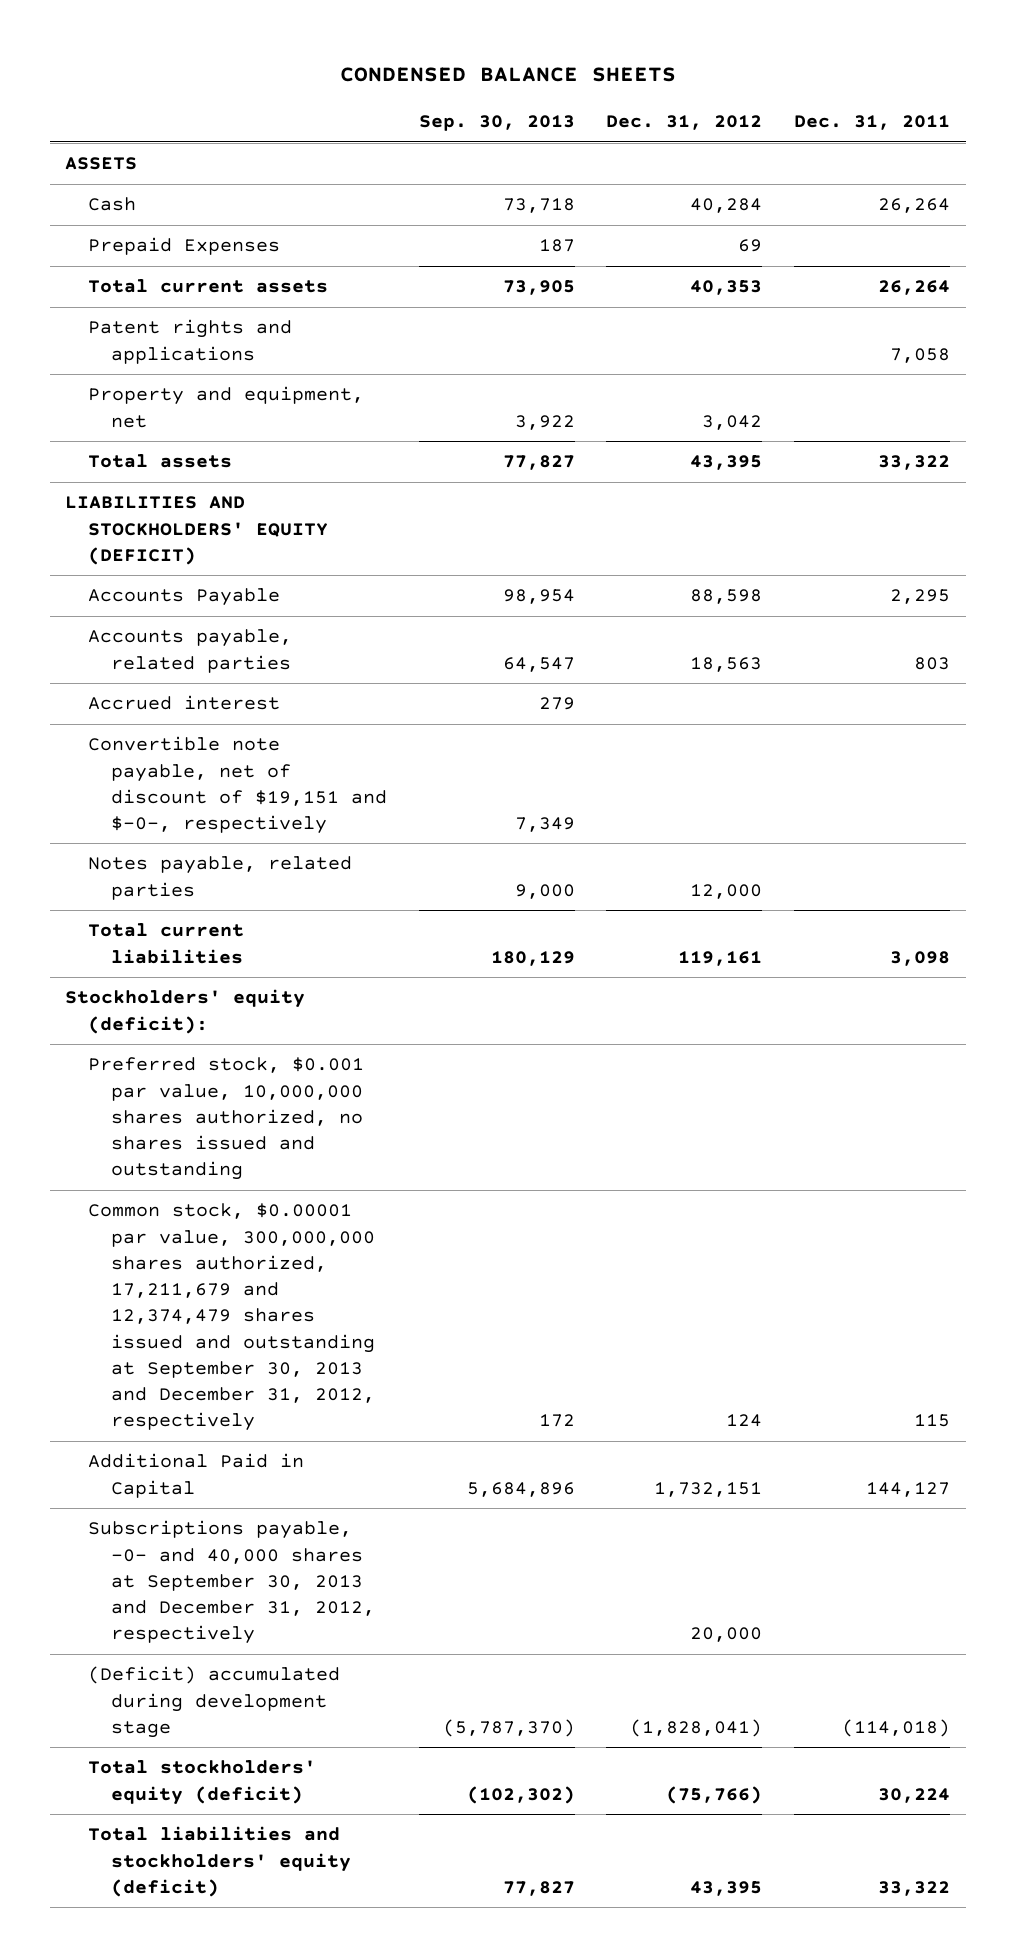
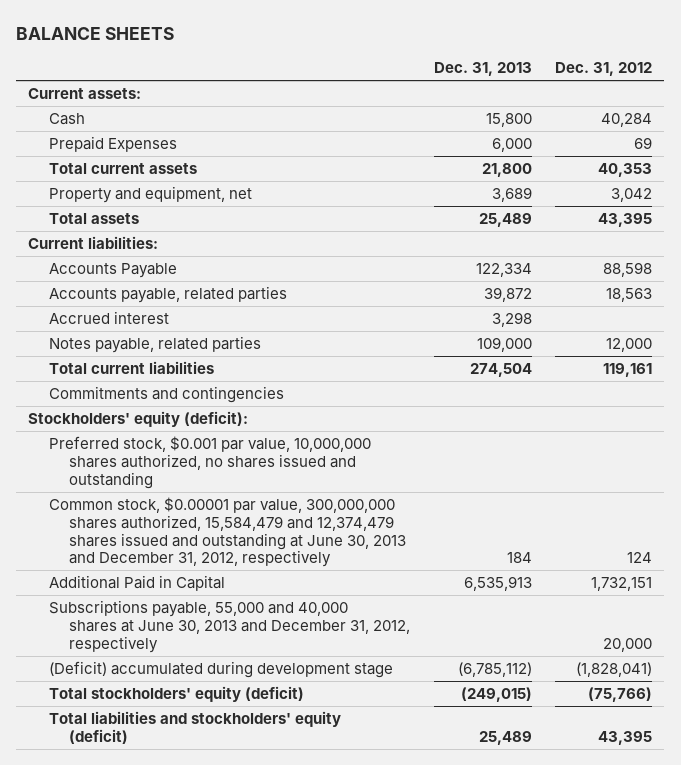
- CONDENSED BALANCE SHEETS
+ BALANCE SHEETS
- | Sep. 30, 2013 | Dec. 31, 2012 | Dec. 31, 2011
+ | Dec. 31, 2013 | Dec. 31, 2012
- ASSETS
+ Current assets:
- Patent rights and applications | | | 7,058
- LIABILITIES AND STOCKHOLDERS' EQUITY (DEFICIT)
+ Current liabilities:
- Convertible note payable, net of discount of $19,151 and $-0-, respectively | 7,349 | |
+ Commitments and contingencies
- Common stock, $0.00001 par value, 300,000,000 shares authorized, 17,211,679 and 12,374,479 shares issued and outstanding at September 30, 2013 and December 31, 2012, respectively | 172 | 124 | 115
+ Common stock, $0.00001 par value, 300,000,000 shares authorized, 15,584,479 and 12,374,479 shares issued and outstanding at June 30, 2013 and December 31, 2012, respectively | 184 | 124
- Subscriptions payable, -0- and 40,000 shares at September 30, 2013 and December 31, 2012, respectively | | 20,000 |
+ Subscriptions payable, 55,000 and 40,000 shares at June 30, 2013 and December 31, 2012, respectively | | 20,000

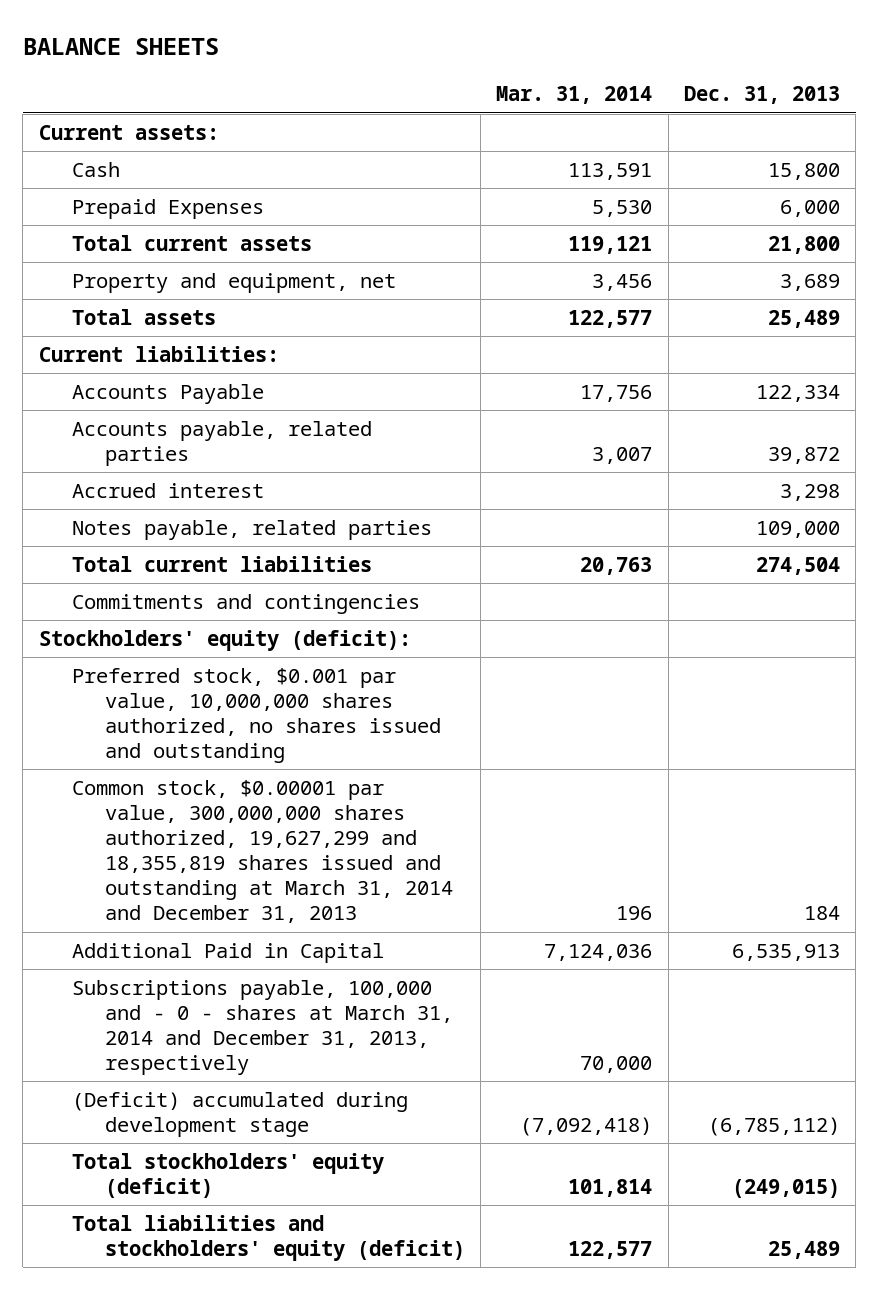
- | Dec. 31, 2013 | Dec. 31, 2012
+ | Mar. 31, 2014 | Dec. 31, 2013
- Common stock, $0.00001 par value, 300,000,000 shares authorized, 15,584,479 and 12,374,479 shares issued and outstanding at June 30, 2013 and December 31, 2012, respectively | 184 | 124
+ Common stock, $0.00001 par value, 300,000,000 shares authorized, 19,627,299 and 18,355,819 shares issued and outstanding at March 31, 2014 and December 31, 2013 | 196 | 184
- Subscriptions payable, 55,000 and 40,000 shares at June 30, 2013 and December 31, 2012, respectively | | 20,000
+ Subscriptions payable, 100,000 and - 0 - shares at March 31, 2014 and December 31, 2013, respectively | 70,000 |

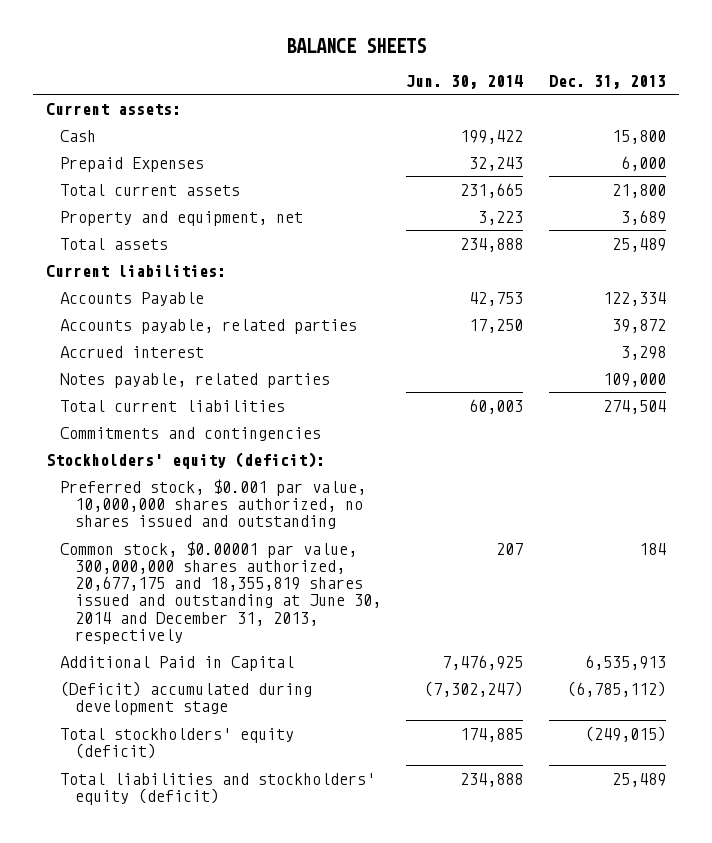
- | Mar. 31, 2014 | Dec. 31, 2013
+ | Jun. 30, 2014 | Dec. 31, 2013
- Common stock, $0.00001 par value, 300,000,000 shares authorized, 19,627,299 and 18,355,819 shares issued and outstanding at March 31, 2014 and December 31, 2013 | 196 | 184
+ Common stock, $0.00001 par value, 300,000,000 shares authorized, 20,677,175 and 18,355,819 shares issued and outstanding at June 30, 2014 and December 31, 2013, respectively | 207 | 184
- Subscriptions payable, 100,000 and - 0 - shares at March 31, 2014 and December 31, 2013, respectively | 70,000 |

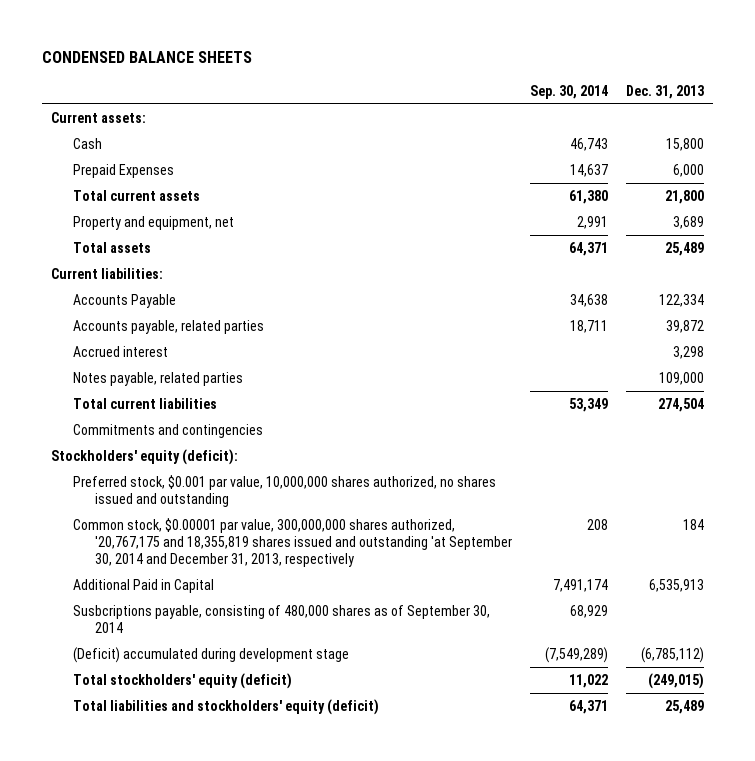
- BALANCE SHEETS
+ CONDENSED BALANCE SHEETS
- | Jun. 30, 2014 | Dec. 31, 2013
+ | Sep. 30, 2014 | Dec. 31, 2013
- Common stock, $0.00001 par value, 300,000,000 shares authorized, 20,677,175 and 18,355,819 shares issued and outstanding at June 30, 2014 and December 31, 2013, respectively | 207 | 184
+ Common stock, $0.00001 par value, 300,000,000 shares authorized, '20,767,175 and 18,355,819 shares issued and outstanding 'at September 30, 2014 and December 31, 2013, respectively | 208 | 184
+ Susbcriptions payable, consisting of 480,000 shares as of September 30, 2014 | 68,929 |

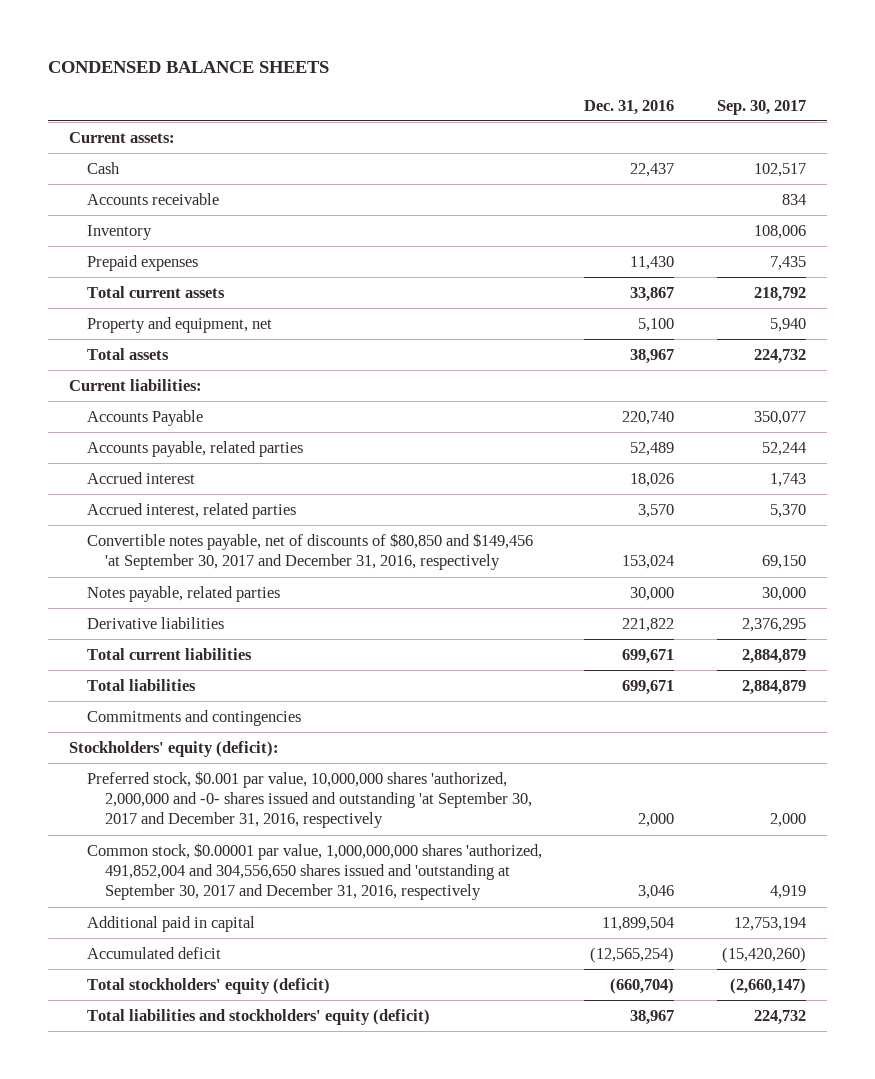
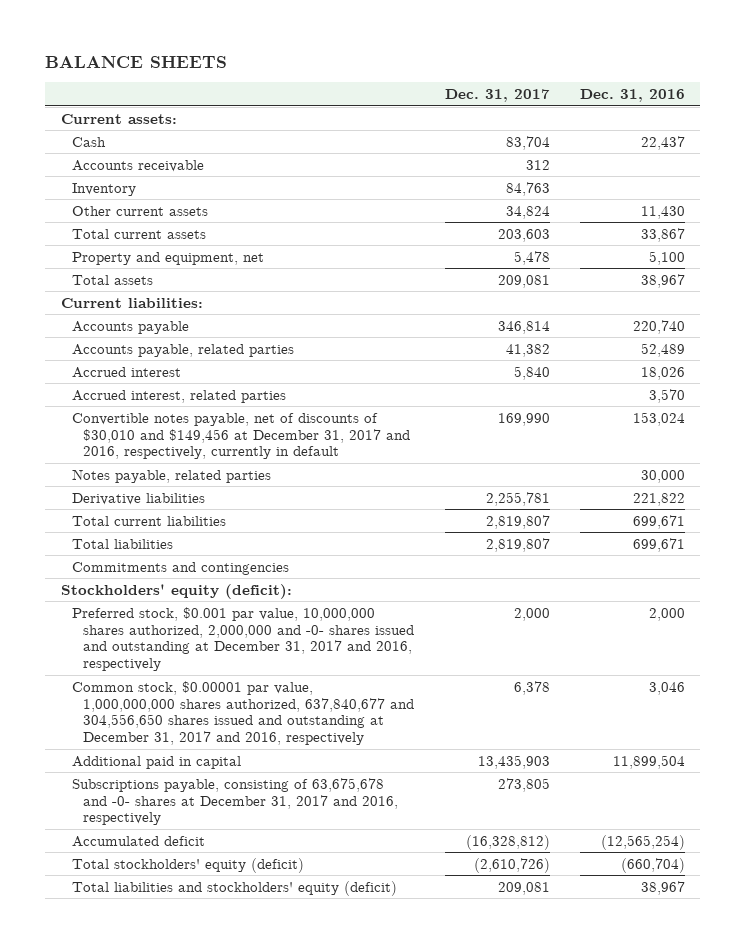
- CONDENSED BALANCE SHEETS
+ BALANCE SHEETS
- | Dec. 31, 2016 | Sep. 30, 2017
+ | Dec. 31, 2017 | Dec. 31, 2016
- Prepaid expenses | 11,430 | 7,435
+ Other current assets | 34,824 | 11,430
- Accounts Payable | 220,740 | 350,077
+ Accounts payable | 346,814 | 220,740
- Convertible notes payable, net of discounts of $80,850 and $149,456 'at September 30, 2017 and December 31, 2016, respectively | 153,024 | 69,150
+ Convertible notes payable, net of discounts of $30,010 and $149,456 at December 31, 2017 and 2016, respectively, currently in default | 169,990 | 153,024
- Preferred stock, $0.001 par value, 10,000,000 shares 'authorized, 2,000,000 and -0- shares issued and outstanding 'at September 30, 2017 and December 31, 2016, respectively | 2,000 | 2,000
- Common stock, $0.00001 par value, 1,000,000,000 shares 'authorized, 491,852,004 and 304,556,650 shares issued and 'outstanding at September 30, 2017 and December 31, 2016, respectively | 3,046 | 4,919
+ Preferred stock, $0.001 par value, 10,000,000 shares authorized, 2,000,000 and -0- shares issued and outstanding at December 31, 2017 and 2016, respectively | 2,000 | 2,000
+ Common stock, $0.00001 par value, 1,000,000,000 shares authorized, 637,840,677 and 304,556,650 shares issued and outstanding at December 31, 2017 and 2016, respectively | 6,378 | 3,046
+ Subscriptions payable, consisting of 63,675,678 and -0- shares at December 31, 2017 and 2016, respectively | 273,805 |

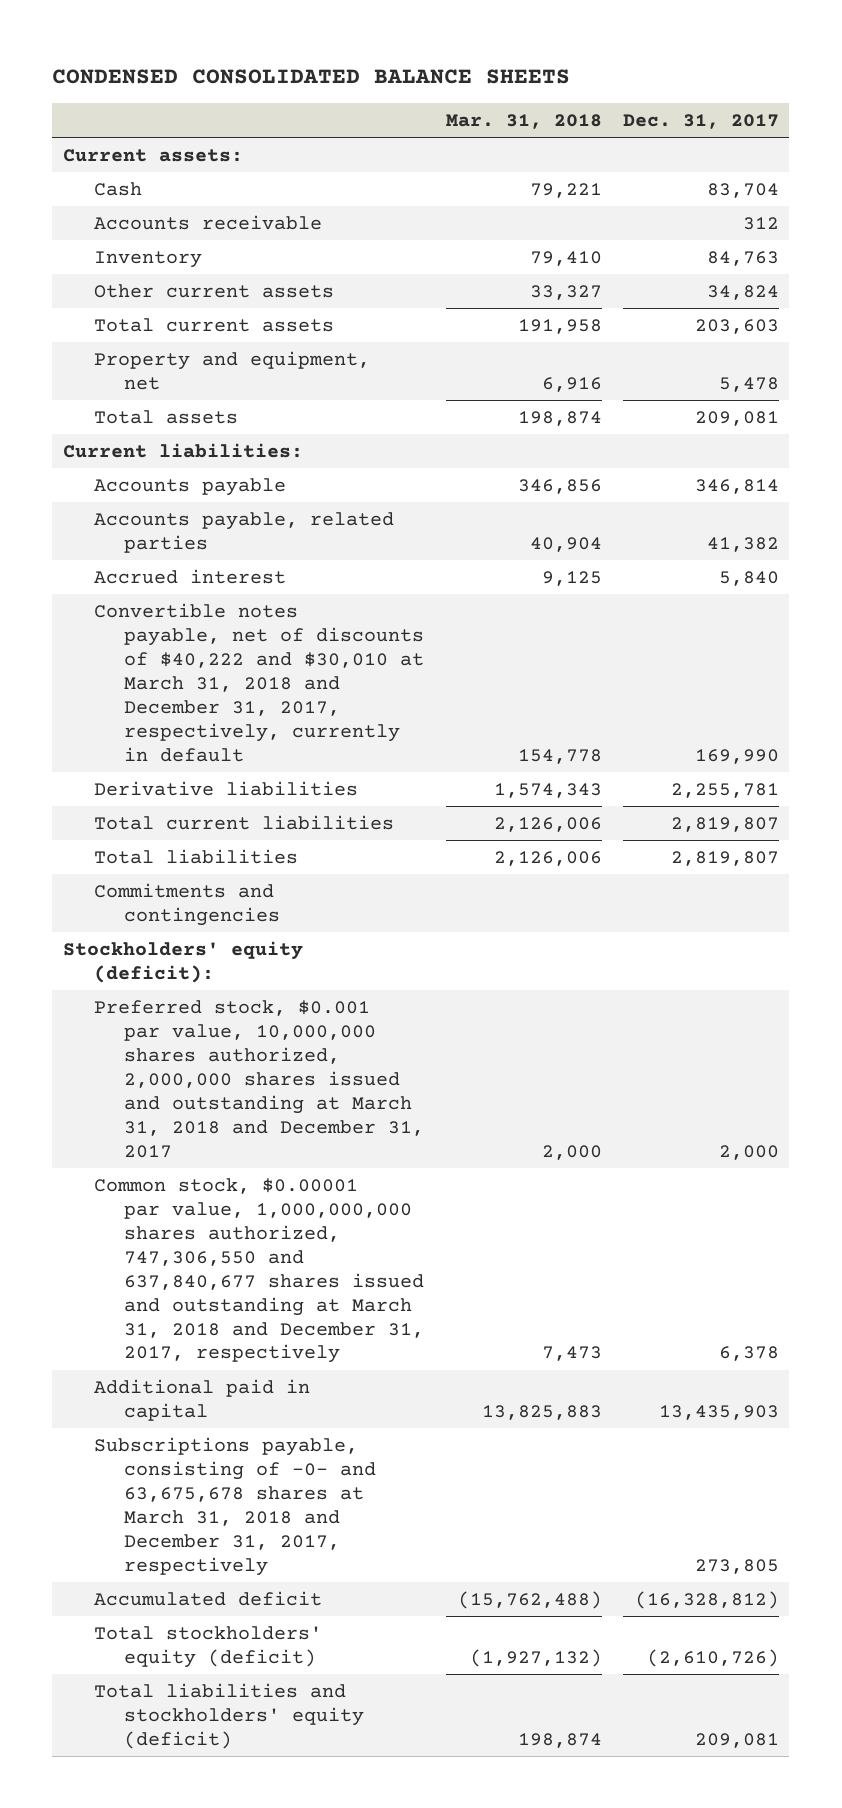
- BALANCE SHEETS
+ CONDENSED CONSOLIDATED BALANCE SHEETS
- | Dec. 31, 2017 | Dec. 31, 2016
+ | Mar. 31, 2018 | Dec. 31, 2017
- Accrued interest, related parties | | 3,570
- Convertible notes payable, net of discounts of $30,010 and $149,456 at December 31, 2017 and 2016, respectively, currently in default | 169,990 | 153,024
- Notes payable, related parties | | 30,000
+ Convertible notes payable, net of discounts of $40,222 and $30,010 at March 31, 2018 and December 31, 2017, respectively, currently in default | 154,778 | 169,990
- Preferred stock, $0.001 par value, 10,000,000 shares authorized, 2,000,000 and -0- shares issued and outstanding at December 31, 2017 and 2016, respectively | 2,000 | 2,000
- Common stock, $0.00001 par value, 1,000,000,000 shares authorized, 637,840,677 and 304,556,650 shares issued and outstanding at December 31, 2017 and 2016, respectively | 6,378 | 3,046
+ Preferred stock, $0.001 par value, 10,000,000 shares authorized, 2,000,000 shares issued and outstanding at March 31, 2018 and December 31, 2017 | 2,000 | 2,000
+ Common stock, $0.00001 par value, 1,000,000,000 shares authorized, 747,306,550 and 637,840,677 shares issued and outstanding at March 31, 2018 and December 31, 2017, respectively | 7,473 | 6,378
- Subscriptions payable, consisting of 63,675,678 and -0- shares at December 31, 2017 and 2016, respectively | 273,805 |
+ Subscriptions payable, consisting of -0- and 63,675,678 shares at March 31, 2018 and December 31, 2017, respectively | | 273,805

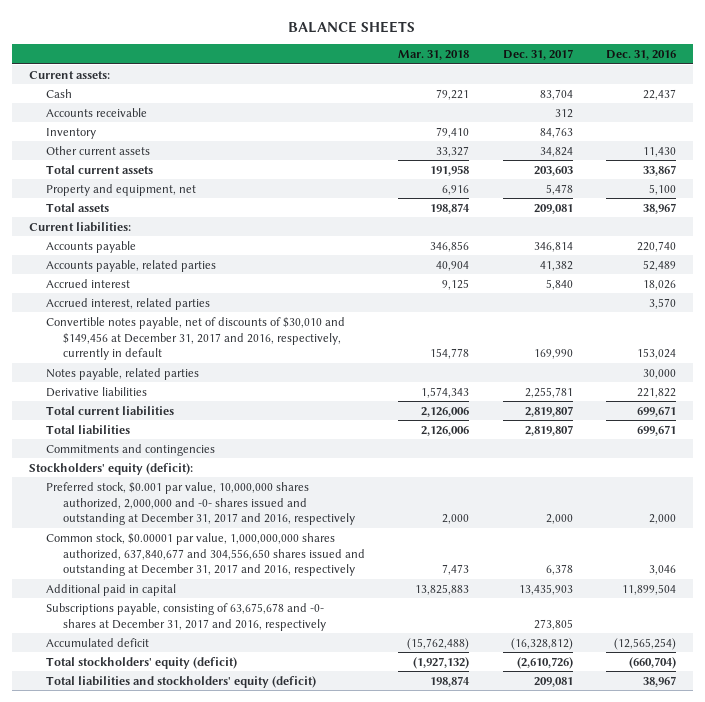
- CONDENSED CONSOLIDATED BALANCE SHEETS
+ BALANCE SHEETS
- | Mar. 31, 2018 | Dec. 31, 2017
+ | Mar. 31, 2018 | Dec. 31, 2017 | Dec. 31, 2016
- Convertible notes payable, net of discounts of $40,222 and $30,010 at March 31, 2018 and December 31, 2017, respectively, currently in default | 154,778 | 169,990
+ Accrued interest, related parties | | | 3,570
+ Convertible notes payable, net of discounts of $30,010 and $149,456 at December 31, 2017 and 2016, respectively, currently in default | 154,778 | 169,990 | 153,024
+ Notes payable, related parties | | | 30,000
- Preferred stock, $0.001 par value, 10,000,000 shares authorized, 2,000,000 shares issued and outstanding at March 31, 2018 and December 31, 2017 | 2,000 | 2,000
- Common stock, $0.00001 par value, 1,000,000,000 shares authorized, 747,306,550 and 637,840,677 shares issued and outstanding at March 31, 2018 and December 31, 2017, respectively | 7,473 | 6,378
+ Preferred stock, $0.001 par value, 10,000,000 shares authorized, 2,000,000 and -0- shares issued and outstanding at December 31, 2017 and 2016, respectively | 2,000 | 2,000 | 2,000
+ Common stock, $0.00001 par value, 1,000,000,000 shares authorized, 637,840,677 and 304,556,650 shares issued and outstanding at December 31, 2017 and 2016, respectively | 7,473 | 6,378 | 3,046
- Subscriptions payable, consisting of -0- and 63,675,678 shares at March 31, 2018 and December 31, 2017, respectively | | 273,805
+ Subscriptions payable, consisting of 63,675,678 and -0- shares at December 31, 2017 and 2016, respectively | | 273,805 |

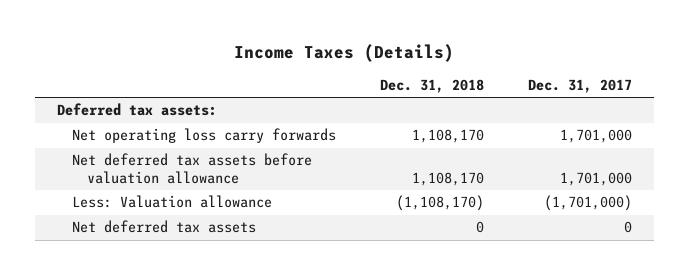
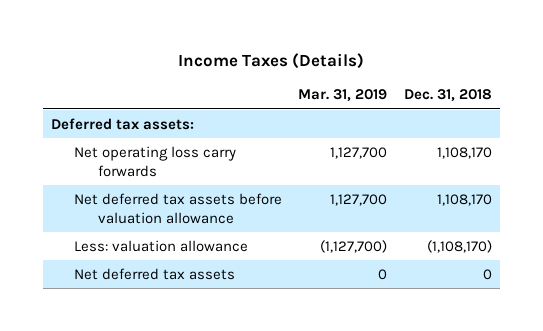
- | Dec. 31, 2018 | Dec. 31, 2017
+ | Mar. 31, 2019 | Dec. 31, 2018
- Less: Valuation allowance | (1,108,170) | (1,701,000)
+ Less: valuation allowance | (1,127,700) | (1,108,170)

